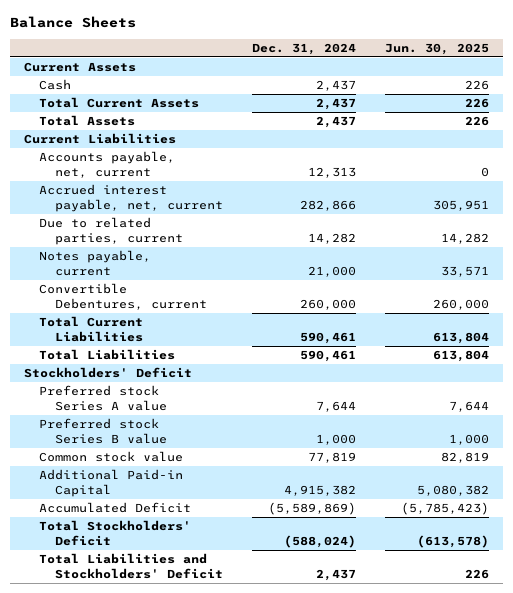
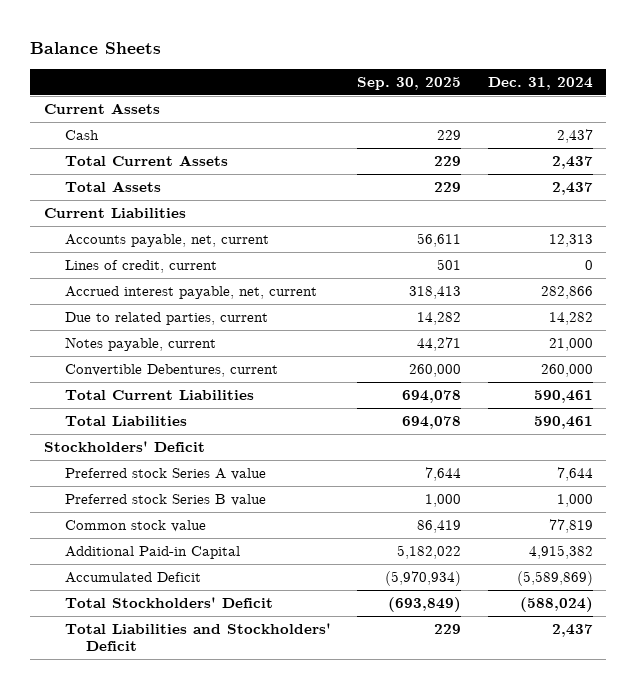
- | Dec. 31, 2024 | Jun. 30, 2025
+ | Sep. 30, 2025 | Dec. 31, 2024
+ Lines of credit, current | 501 | 0

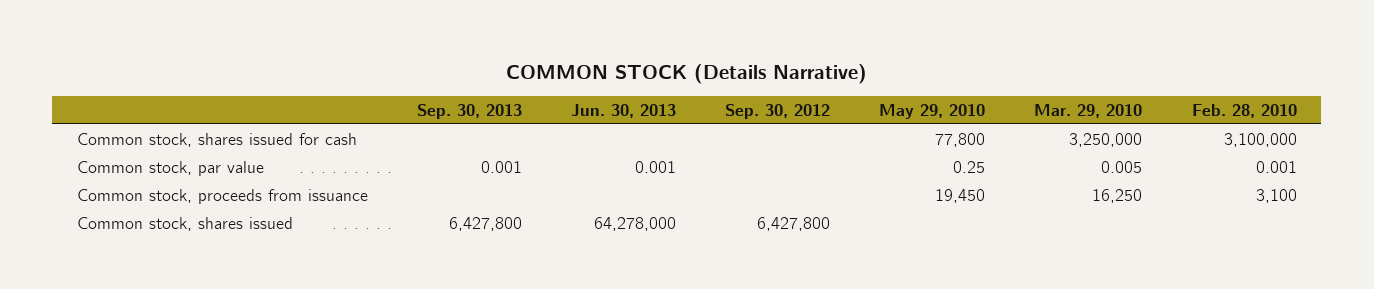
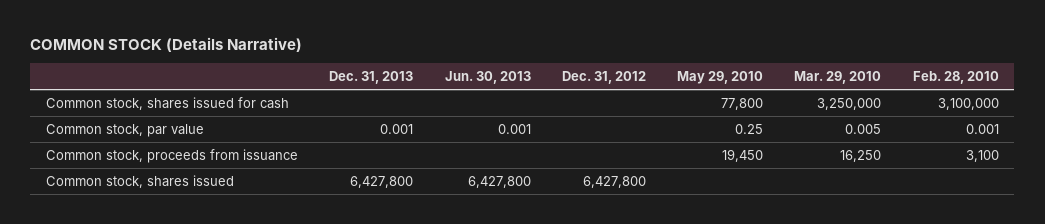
- | Sep. 30, 2013 | Jun. 30, 2013 | Sep. 30, 2012 | May 29, 2010 | Mar. 29, 2010 | Feb. 28, 2010
+ | Dec. 31, 2013 | Jun. 30, 2013 | Dec. 31, 2012 | May 29, 2010 | Mar. 29, 2010 | Feb. 28, 2010
- Common stock, shares issued | 6,427,800 | 64,278,000 | 6,427,800 | | |
+ Common stock, shares issued | 6,427,800 | 6,427,800 | 6,427,800 | | |

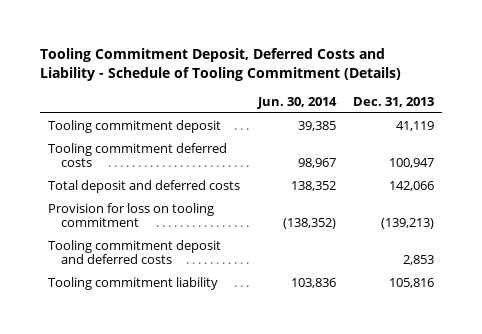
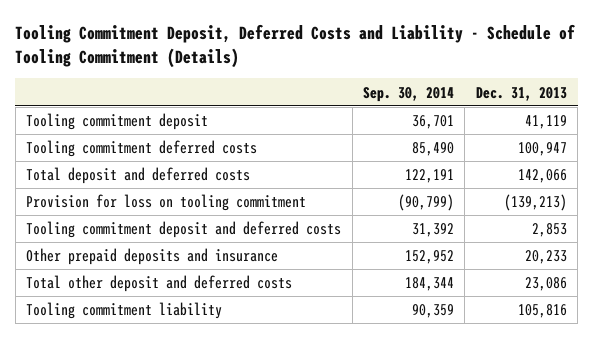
- | Jun. 30, 2014 | Dec. 31, 2013
+ | Sep. 30, 2014 | Dec. 31, 2013
+ Other prepaid deposits and insurance | 152,952 | 20,233
+ Total other deposit and deferred costs | 184,344 | 23,086

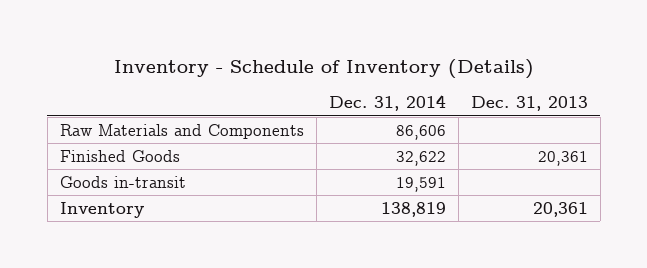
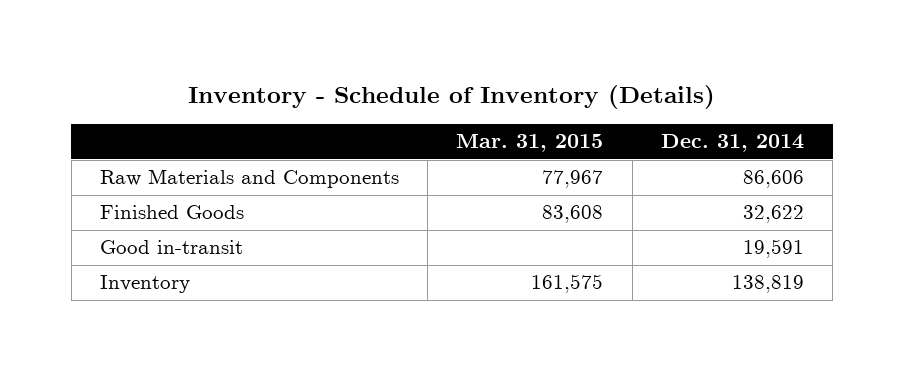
- | Dec. 31, 2014 | Dec. 31, 2013
+ | Mar. 31, 2015 | Dec. 31, 2014
- Goods in-transit | 19,591 |
+ Good in-transit | | 19,591

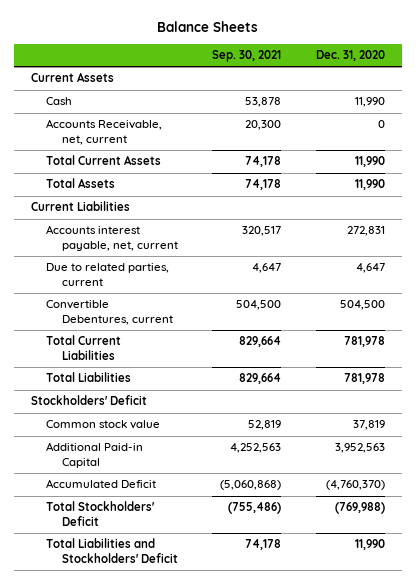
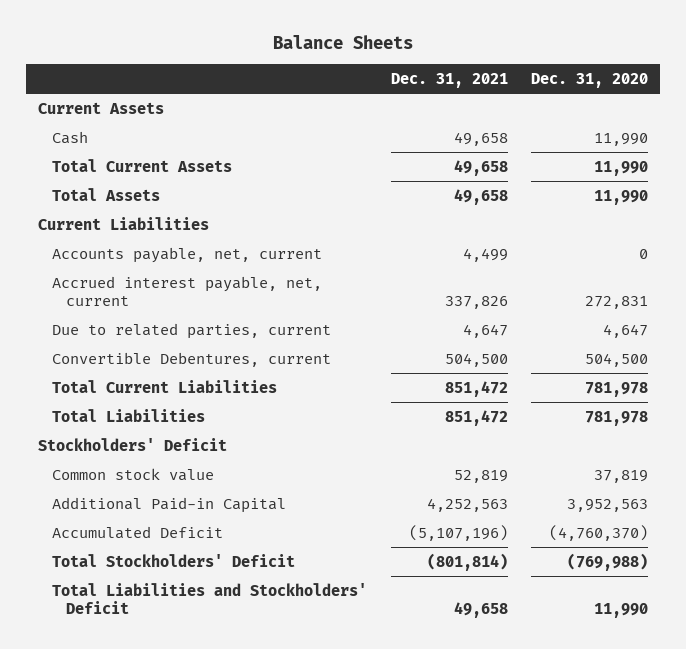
- | Sep. 30, 2021 | Dec. 31, 2020
+ | Dec. 31, 2021 | Dec. 31, 2020
- Accounts Receivable, net, current | 20,300 | 0
- Accounts interest payable, net, current | 320,517 | 272,831
+ Accounts payable, net, current | 4,499 | 0
+ Accrued interest payable, net, current | 337,826 | 272,831

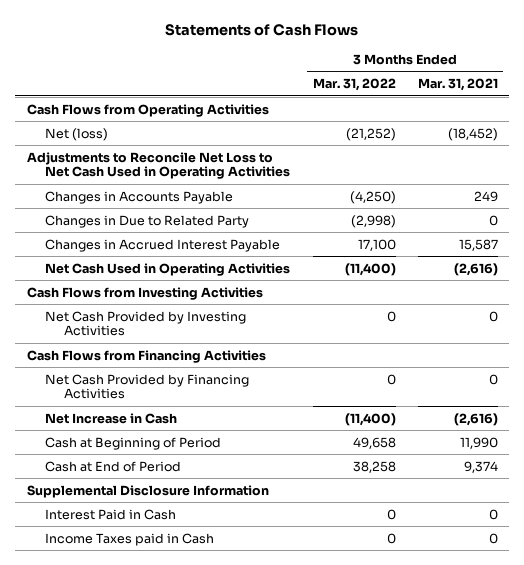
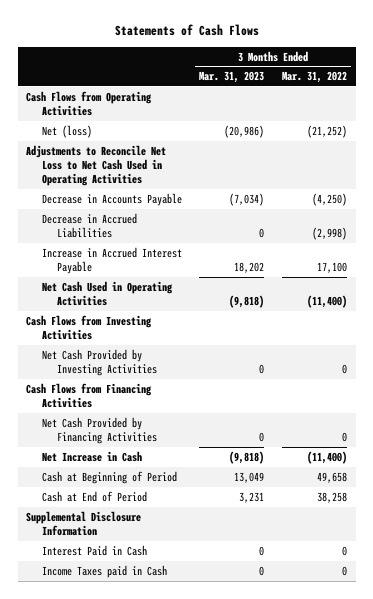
- | 3 Months Ended Mar. 31, 2022 | 3 Months Ended Mar. 31, 2021
+ | 3 Months Ended Mar. 31, 2023 | 3 Months Ended Mar. 31, 2022
- Changes in Accounts Payable | (4,250) | 249
- Changes in Due to Related Party | (2,998) | 0
- Changes in Accrued Interest Payable | 17,100 | 15,587
+ Decrease in Accounts Payable | (7,034) | (4,250)
+ Decrease in Accrued Liabilities | 0 | (2,998)
+ Increase in Accrued Interest Payable | 18,202 | 17,100

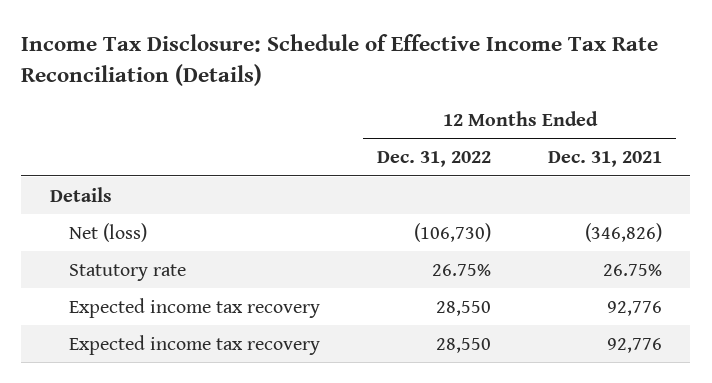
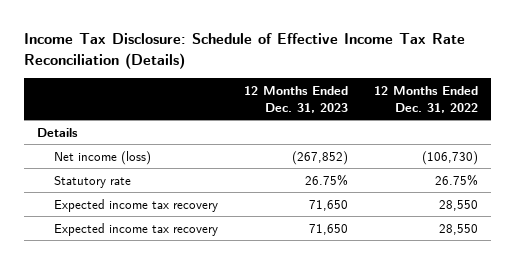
- | 12 Months Ended Dec. 31, 2022 | 12 Months Ended Dec. 31, 2021
+ | 12 Months Ended Dec. 31, 2023 | 12 Months Ended Dec. 31, 2022
- Net (loss) | (106,730) | (346,826)
+ Net income (loss) | (267,852) | (106,730)

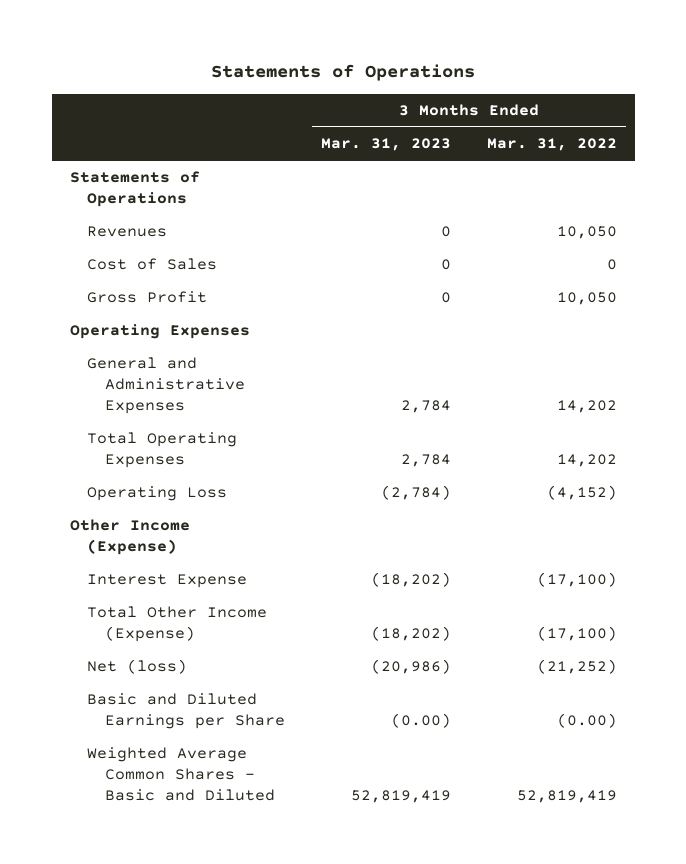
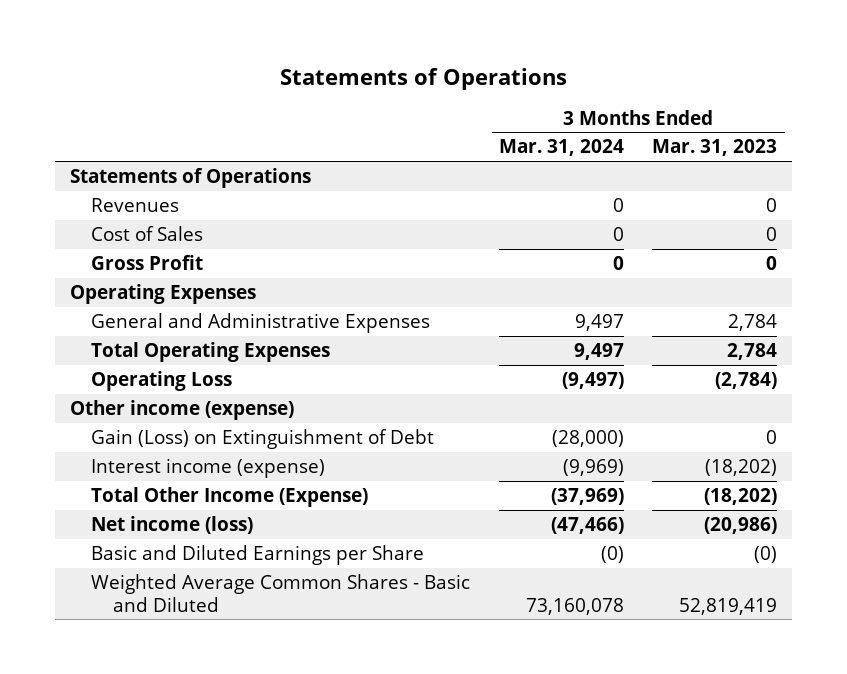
- | 3 Months Ended Mar. 31, 2023 | 3 Months Ended Mar. 31, 2022
+ | 3 Months Ended Mar. 31, 2024 | 3 Months Ended Mar. 31, 2023
- Other Income (Expense)
- Interest Expense | (18,202) | (17,100)
+ Other income (expense)
+ Gain (Loss) on Extinguishment of Debt | (28,000) | 0
+ Interest income (expense) | (9,969) | (18,202)
- Net (loss) | (20,986) | (21,252)
- Basic and Diluted Earnings per Share | (0.00) | (0.00)
+ Net income (loss) | (47,466) | (20,986)
+ Basic and Diluted Earnings per Share | (0) | (0)

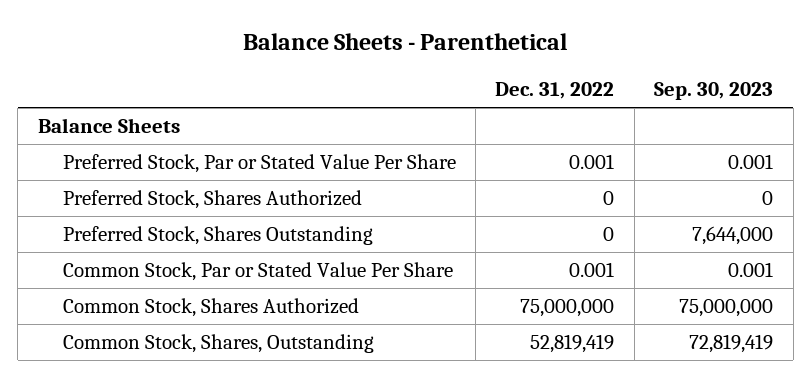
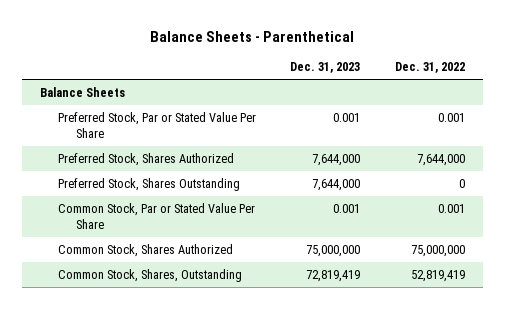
- | Dec. 31, 2022 | Sep. 30, 2023
+ | Dec. 31, 2023 | Dec. 31, 2022
- Preferred Stock, Shares Authorized | 0 | 0
+ Preferred Stock, Shares Authorized | 7,644,000 | 7,644,000

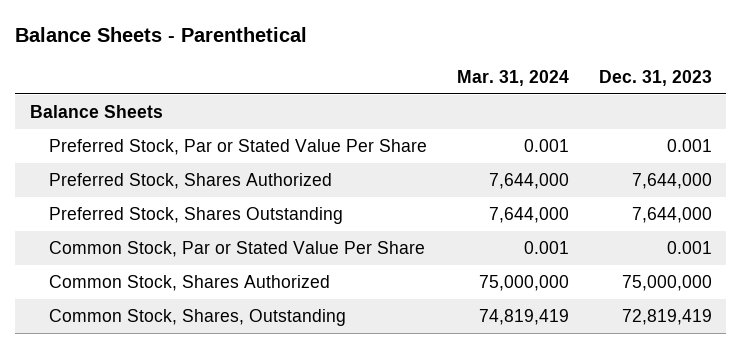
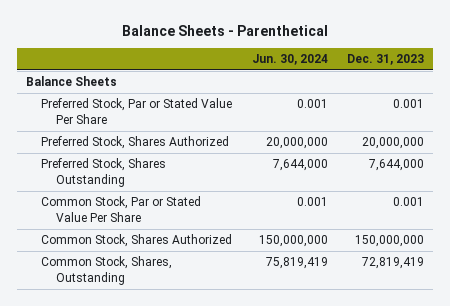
- | Mar. 31, 2024 | Dec. 31, 2023
+ | Jun. 30, 2024 | Dec. 31, 2023
- Preferred Stock, Shares Authorized | 7,644,000 | 7,644,000
+ Preferred Stock, Shares Authorized | 20,000,000 | 20,000,000
- Common Stock, Shares Authorized | 75,000,000 | 75,000,000
+ Common Stock, Shares Authorized | 150,000,000 | 150,000,000

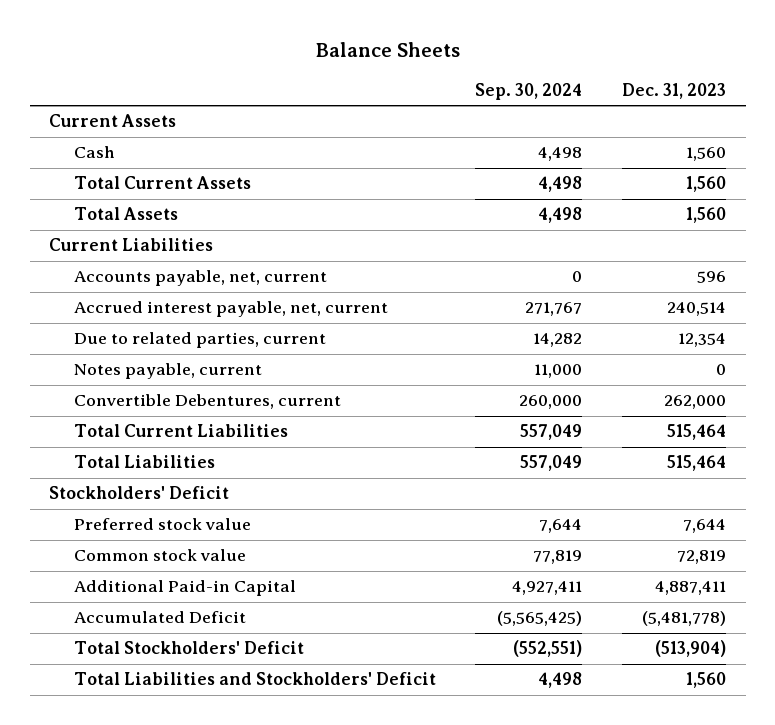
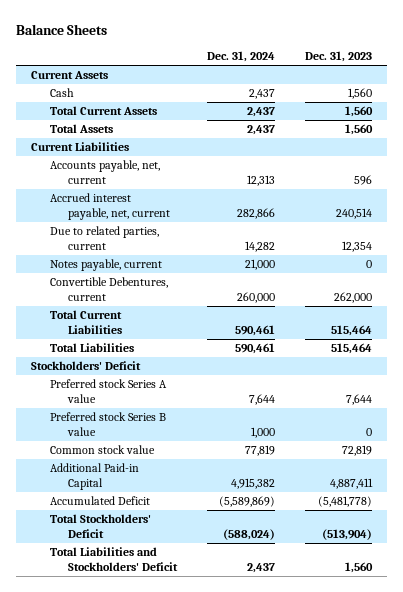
- | Sep. 30, 2024 | Dec. 31, 2023
+ | Dec. 31, 2024 | Dec. 31, 2023
- Preferred stock value | 7,644 | 7,644
+ Preferred stock Series A value | 7,644 | 7,644
+ Preferred stock Series B value | 1,000 | 0

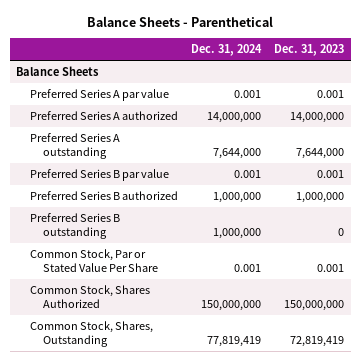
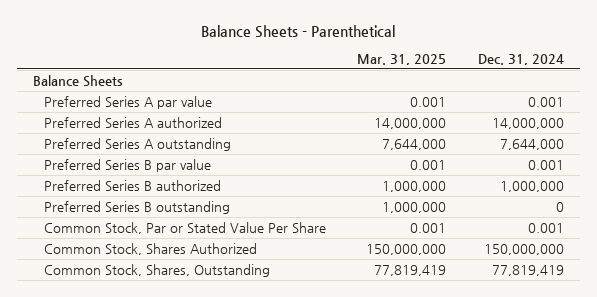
- | Dec. 31, 2024 | Dec. 31, 2023
+ | Mar. 31, 2025 | Dec. 31, 2024
- Preferred Series B outstanding | 1,000,000 | 0
+ Preferred Series B outstanding | 1,000,000 | 0

